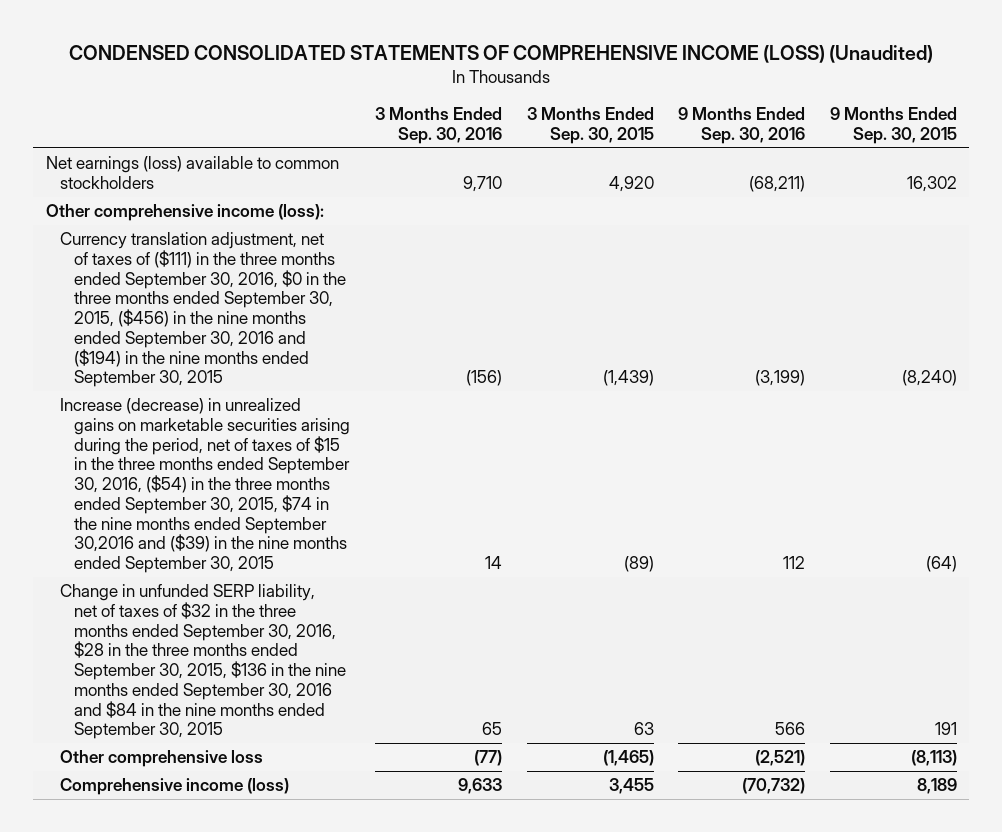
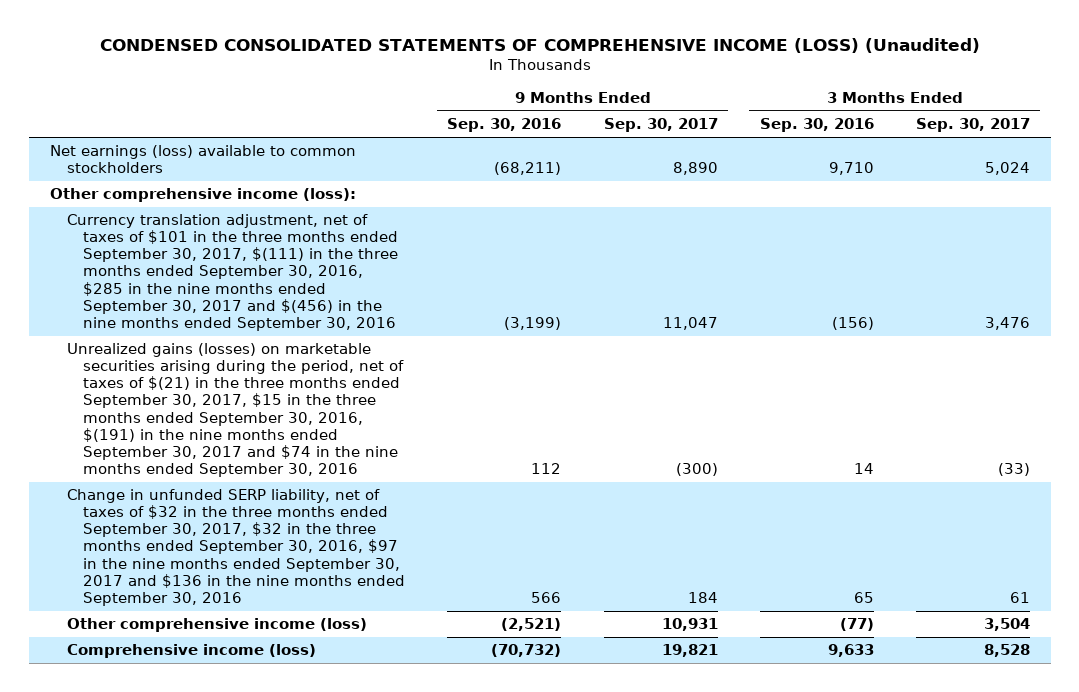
- | 3 Months Ended Sep. 30, 2016 | 3 Months Ended Sep. 30, 2015 | 9 Months Ended Sep. 30, 2016 | 9 Months Ended Sep. 30, 2015
+ | 9 Months Ended Sep. 30, 2016 | 9 Months Ended Sep. 30, 2017 | 3 Months Ended Sep. 30, 2016 | 3 Months Ended Sep. 30, 2017
- Currency translation adjustment, net of taxes of ($111) in the three months ended September 30, 2016, $0 in the three months ended September 30, 2015, ($456) in the nine months ended September 30, 2016 and ($194) in the nine months ended September 30, 2015 | (156) | (1,439) | (3,199) | (8,240)
- Increase (decrease) in unrealized gains on marketable securities arising during the period, net of taxes of $15 in the three months ended September 30, 2016, ($54) in the three months ended September 30, 2015, $74 in the nine months ended September 30,2016 and ($39) in the nine months ended September 30, 2015 | 14 | (89) | 112 | (64)
- Change in unfunded SERP liability, net of taxes of $32 in the three months ended September 30, 2016, $28 in the three months ended September 30, 2015, $136 in the nine months ended September 30, 2016 and $84 in the nine months ended September 30, 2015 | 65 | 63 | 566 | 191
- Other comprehensive loss | (77) | (1,465) | (2,521) | (8,113)
+ Currency translation adjustment, net of taxes of $101 in the three months ended September 30, 2017, $(111) in the three months ended September 30, 2016, $285 in the nine months ended September 30, 2017 and $(456) in the nine months ended September 30, 2016 | (3,199) | 11,047 | (156) | 3,476
+ Unrealized gains (losses) on marketable securities arising during the period, net of taxes of $(21) in the three months ended September 30, 2017, $15 in the three months ended September 30, 2016, $(191) in the nine months ended September 30, 2017 and $74 in the nine months ended September 30, 2016 | 112 | (300) | 14 | (33)
+ Change in unfunded SERP liability, net of taxes of $32 in the three months ended September 30, 2017, $32 in the three months ended September 30, 2016, $97 in the nine months ended September 30, 2017 and $136 in the nine months ended September 30, 2016 | 566 | 184 | 65 | 61
+ Other comprehensive income (loss) | (2,521) | 10,931 | (77) | 3,504

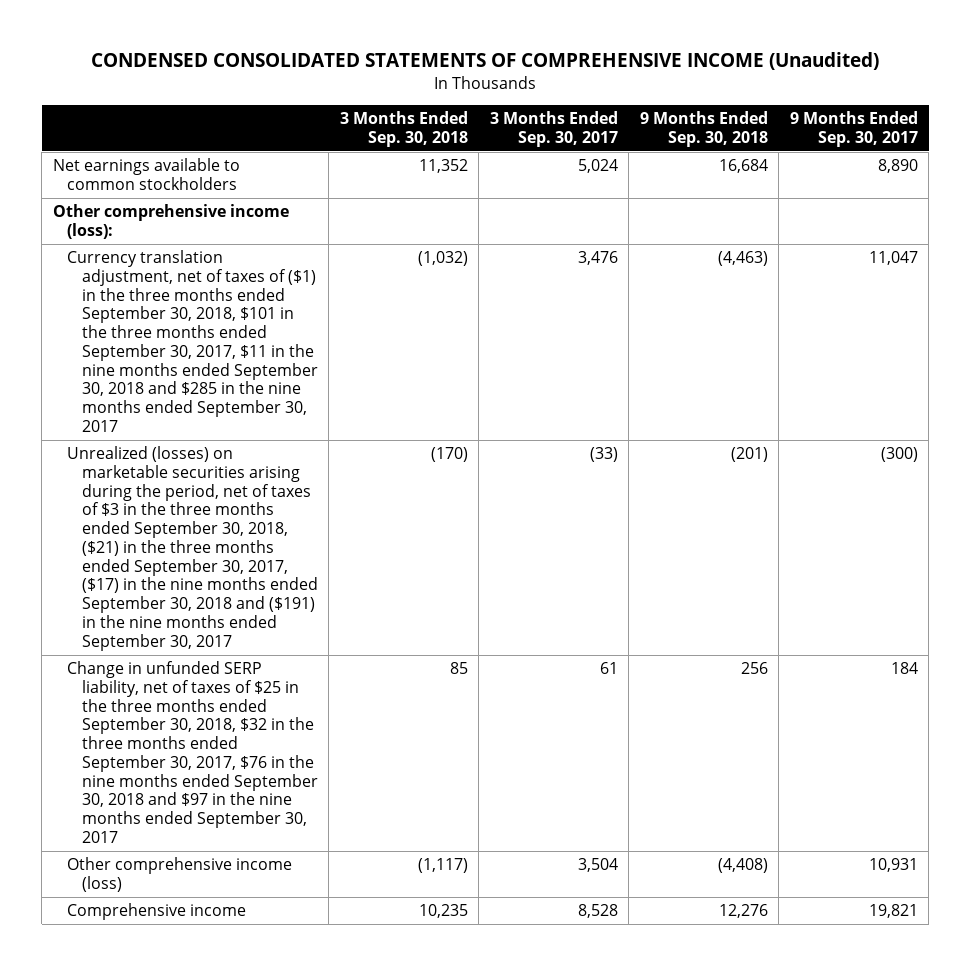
- CONDENSED CONSOLIDATED STATEMENTS OF COMPREHENSIVE INCOME (LOSS) (Unaudited)
+ CONDENSED CONSOLIDATED STATEMENTS OF COMPREHENSIVE INCOME (Unaudited)
- | 9 Months Ended Sep. 30, 2016 | 9 Months Ended Sep. 30, 2017 | 3 Months Ended Sep. 30, 2016 | 3 Months Ended Sep. 30, 2017
+ | 3 Months Ended Sep. 30, 2018 | 3 Months Ended Sep. 30, 2017 | 9 Months Ended Sep. 30, 2018 | 9 Months Ended Sep. 30, 2017
- Net earnings (loss) available to common stockholders | (68,211) | 8,890 | 9,710 | 5,024
+ Net earnings available to common stockholders | 11,352 | 5,024 | 16,684 | 8,890
- Currency translation adjustment, net of taxes of $101 in the three months ended September 30, 2017, $(111) in the three months ended September 30, 2016, $285 in the nine months ended September 30, 2017 and $(456) in the nine months ended September 30, 2016 | (3,199) | 11,047 | (156) | 3,476
- Unrealized gains (losses) on marketable securities arising during the period, net of taxes of $(21) in the three months ended September 30, 2017, $15 in the three months ended September 30, 2016, $(191) in the nine months ended September 30, 2017 and $74 in the nine months ended September 30, 2016 | 112 | (300) | 14 | (33)
- Change in unfunded SERP liability, net of taxes of $32 in the three months ended September 30, 2017, $32 in the three months ended September 30, 2016, $97 in the nine months ended September 30, 2017 and $136 in the nine months ended September 30, 2016 | 566 | 184 | 65 | 61
+ Currency translation adjustment, net of taxes of ($1) in the three months ended September 30, 2018, $101 in the three months ended September 30, 2017, $11 in the nine months ended September 30, 2018 and $285 in the nine months ended September 30, 2017 | (1,032) | 3,476 | (4,463) | 11,047
+ Unrealized (losses) on marketable securities arising during the period, net of taxes of $3 in the three months ended September 30, 2018, ($21) in the three months ended September 30, 2017, ($17) in the nine months ended September 30, 2018 and ($191) in the nine months ended September 30, 2017 | (170) | (33) | (201) | (300)
+ Change in unfunded SERP liability, net of taxes of $25 in the three months ended September 30, 2018, $32 in the three months ended September 30, 2017, $76 in the nine months ended September 30, 2018 and $97 in the nine months ended September 30, 2017 | 85 | 61 | 256 | 184
- Comprehensive income (loss) | (70,732) | 19,821 | 9,633 | 8,528
+ Comprehensive income | 10,235 | 8,528 | 12,276 | 19,821

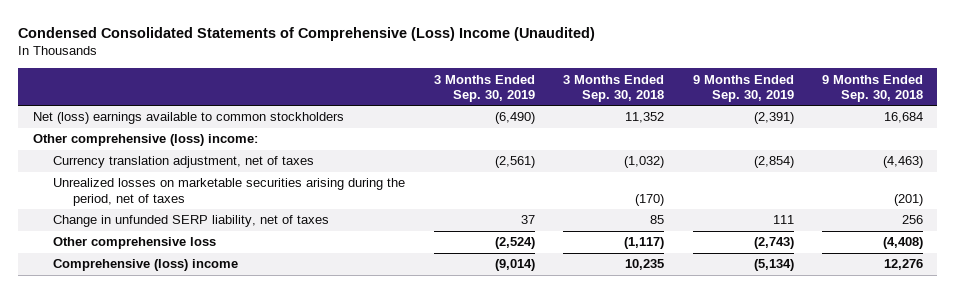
- CONDENSED CONSOLIDATED STATEMENTS OF COMPREHENSIVE INCOME (Unaudited)
+ Condensed Consolidated Statements of Comprehensive (Loss) Income (Unaudited)
- | 3 Months Ended Sep. 30, 2018 | 3 Months Ended Sep. 30, 2017 | 9 Months Ended Sep. 30, 2018 | 9 Months Ended Sep. 30, 2017
+ | 3 Months Ended Sep. 30, 2019 | 3 Months Ended Sep. 30, 2018 | 9 Months Ended Sep. 30, 2019 | 9 Months Ended Sep. 30, 2018
- Net earnings available to common stockholders | 11,352 | 5,024 | 16,684 | 8,890
- Other comprehensive income (loss):
- Currency translation adjustment, net of taxes of ($1) in the three months ended September 30, 2018, $101 in the three months ended September 30, 2017, $11 in the nine months ended September 30, 2018 and $285 in the nine months ended September 30, 2017 | (1,032) | 3,476 | (4,463) | 11,047
- Unrealized (losses) on marketable securities arising during the period, net of taxes of $3 in the three months ended September 30, 2018, ($21) in the three months ended September 30, 2017, ($17) in the nine months ended September 30, 2018 and ($191) in the nine months ended September 30, 2017 | (170) | (33) | (201) | (300)
- Change in unfunded SERP liability, net of taxes of $25 in the three months ended September 30, 2018, $32 in the three months ended September 30, 2017, $76 in the nine months ended September 30, 2018 and $97 in the nine months ended September 30, 2017 | 85 | 61 | 256 | 184
- Other comprehensive income (loss) | (1,117) | 3,504 | (4,408) | 10,931
- Comprehensive income | 10,235 | 8,528 | 12,276 | 19,821
+ Net (loss) earnings available to common stockholders | (6,490) | 11,352 | (2,391) | 16,684
+ Other comprehensive (loss) income:
+ Currency translation adjustment, net of taxes | (2,561) | (1,032) | (2,854) | (4,463)
+ Unrealized losses on marketable securities arising during the period, net of taxes | | (170) | | (201)
+ Change in unfunded SERP liability, net of taxes | 37 | 85 | 111 | 256
+ Other comprehensive loss | (2,524) | (1,117) | (2,743) | (4,408)
+ Comprehensive (loss) income | (9,014) | 10,235 | (5,134) | 12,276

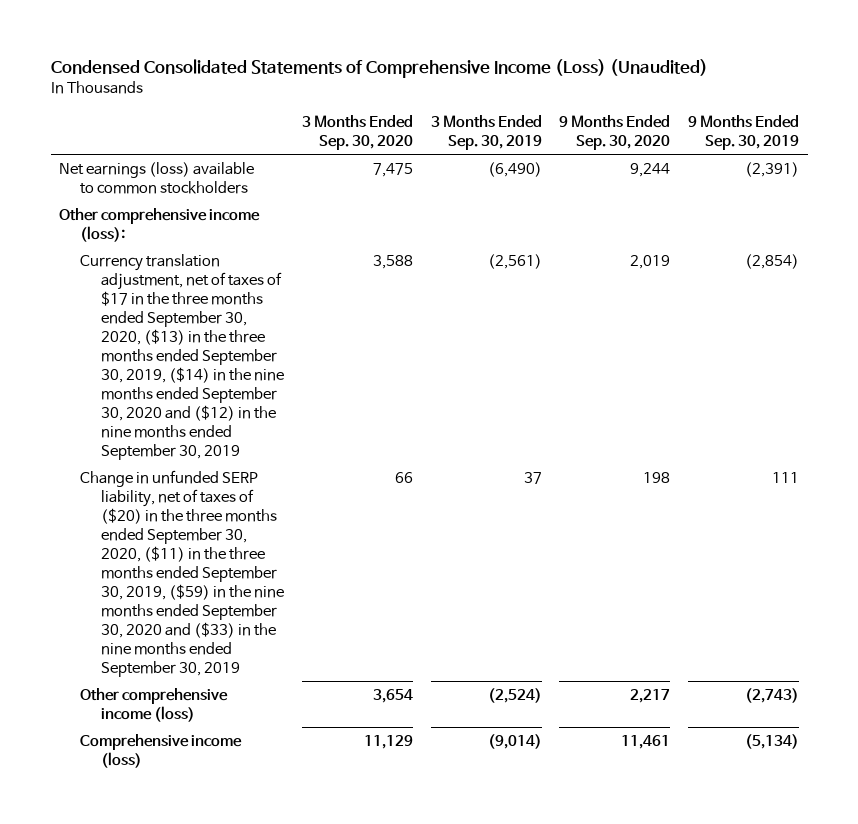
- Condensed Consolidated Statements of Comprehensive (Loss) Income (Unaudited)
+ Condensed Consolidated Statements of Comprehensive Income (Loss) (Unaudited)
- | 3 Months Ended Sep. 30, 2019 | 3 Months Ended Sep. 30, 2018 | 9 Months Ended Sep. 30, 2019 | 9 Months Ended Sep. 30, 2018
+ | 3 Months Ended Sep. 30, 2020 | 3 Months Ended Sep. 30, 2019 | 9 Months Ended Sep. 30, 2020 | 9 Months Ended Sep. 30, 2019
- Net (loss) earnings available to common stockholders | (6,490) | 11,352 | (2,391) | 16,684
- Other comprehensive (loss) income:
- Currency translation adjustment, net of taxes | (2,561) | (1,032) | (2,854) | (4,463)
- Unrealized losses on marketable securities arising during the period, net of taxes | | (170) | | (201)
- Change in unfunded SERP liability, net of taxes | 37 | 85 | 111 | 256
- Other comprehensive loss | (2,524) | (1,117) | (2,743) | (4,408)
- Comprehensive (loss) income | (9,014) | 10,235 | (5,134) | 12,276
+ Net earnings (loss) available to common stockholders | 7,475 | (6,490) | 9,244 | (2,391)
+ Other comprehensive income (loss):
+ Currency translation adjustment, net of taxes of $17 in the three months ended September 30, 2020, ($13) in the three months ended September 30, 2019, ($14) in the nine months ended September 30, 2020 and ($12) in the nine months ended September 30, 2019 | 3,588 | (2,561) | 2,019 | (2,854)
+ Change in unfunded SERP liability, net of taxes of ($20) in the three months ended September 30, 2020, ($11) in the three months ended September 30, 2019, ($59) in the nine months ended September 30, 2020 and ($33) in the nine months ended September 30, 2019 | 66 | 37 | 198 | 111
+ Other comprehensive income (loss) | 3,654 | (2,524) | 2,217 | (2,743)
+ Comprehensive income (loss) | 11,129 | (9,014) | 11,461 | (5,134)

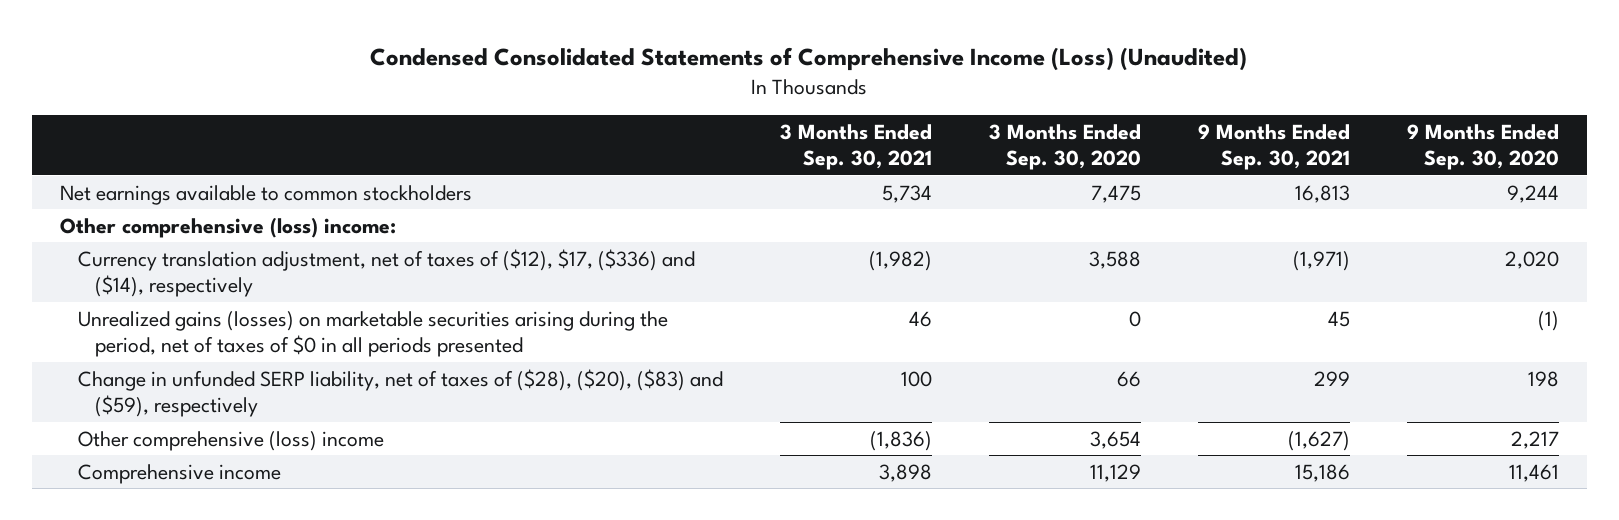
- | 3 Months Ended Sep. 30, 2020 | 3 Months Ended Sep. 30, 2019 | 9 Months Ended Sep. 30, 2020 | 9 Months Ended Sep. 30, 2019
+ | 3 Months Ended Sep. 30, 2021 | 3 Months Ended Sep. 30, 2020 | 9 Months Ended Sep. 30, 2021 | 9 Months Ended Sep. 30, 2020
- Net earnings (loss) available to common stockholders | 7,475 | (6,490) | 9,244 | (2,391)
- Other comprehensive income (loss):
- Currency translation adjustment, net of taxes of $17 in the three months ended September 30, 2020, ($13) in the three months ended September 30, 2019, ($14) in the nine months ended September 30, 2020 and ($12) in the nine months ended September 30, 2019 | 3,588 | (2,561) | 2,019 | (2,854)
- Change in unfunded SERP liability, net of taxes of ($20) in the three months ended September 30, 2020, ($11) in the three months ended September 30, 2019, ($59) in the nine months ended September 30, 2020 and ($33) in the nine months ended September 30, 2019 | 66 | 37 | 198 | 111
- Other comprehensive income (loss) | 3,654 | (2,524) | 2,217 | (2,743)
- Comprehensive income (loss) | 11,129 | (9,014) | 11,461 | (5,134)
+ Net earnings available to common stockholders | 5,734 | 7,475 | 16,813 | 9,244
+ Other comprehensive (loss) income:
+ Currency translation adjustment, net of taxes of ($12), $17, ($336) and ($14), respectively | (1,982) | 3,588 | (1,971) | 2,020
+ Unrealized gains (losses) on marketable securities arising during the period, net of taxes of $0 in all periods presented | 46 | 0 | 45 | (1)
+ Change in unfunded SERP liability, net of taxes of ($28), ($20), ($83) and ($59), respectively | 100 | 66 | 299 | 198
+ Other comprehensive (loss) income | (1,836) | 3,654 | (1,627) | 2,217
+ Comprehensive income | 3,898 | 11,129 | 15,186 | 11,461

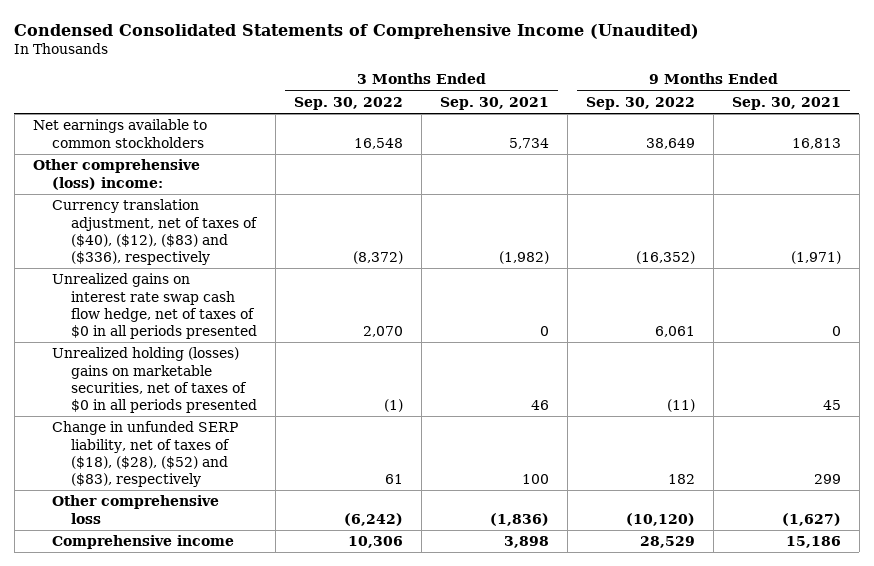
- Condensed Consolidated Statements of Comprehensive Income (Loss) (Unaudited)
+ Condensed Consolidated Statements of Comprehensive Income (Unaudited)
- | 3 Months Ended Sep. 30, 2021 | 3 Months Ended Sep. 30, 2020 | 9 Months Ended Sep. 30, 2021 | 9 Months Ended Sep. 30, 2020
+ | 3 Months Ended Sep. 30, 2022 | 3 Months Ended Sep. 30, 2021 | 9 Months Ended Sep. 30, 2022 | 9 Months Ended Sep. 30, 2021
- Currency translation adjustment, net of taxes of ($12), $17, ($336) and ($14), respectively | (1,982) | 3,588 | (1,971) | 2,020
- Unrealized gains (losses) on marketable securities arising during the period, net of taxes of $0 in all periods presented | 46 | 0 | 45 | (1)
- Change in unfunded SERP liability, net of taxes of ($28), ($20), ($83) and ($59), respectively | 100 | 66 | 299 | 198
- Other comprehensive (loss) income | (1,836) | 3,654 | (1,627) | 2,217
+ Currency translation adjustment, net of taxes of ($40), ($12), ($83) and ($336), respectively | (8,372) | (1,982) | (16,352) | (1,971)
+ Unrealized gains on interest rate swap cash flow hedge, net of taxes of $0 in all periods presented | 2,070 | 0 | 6,061 | 0
+ Unrealized holding (losses) gains on marketable securities, net of taxes of $0 in all periods presented | (1) | 46 | (11) | 45
+ Change in unfunded SERP liability, net of taxes of ($18), ($28), ($52) and ($83), respectively | 61 | 100 | 182 | 299
+ Other comprehensive loss | (6,242) | (1,836) | (10,120) | (1,627)

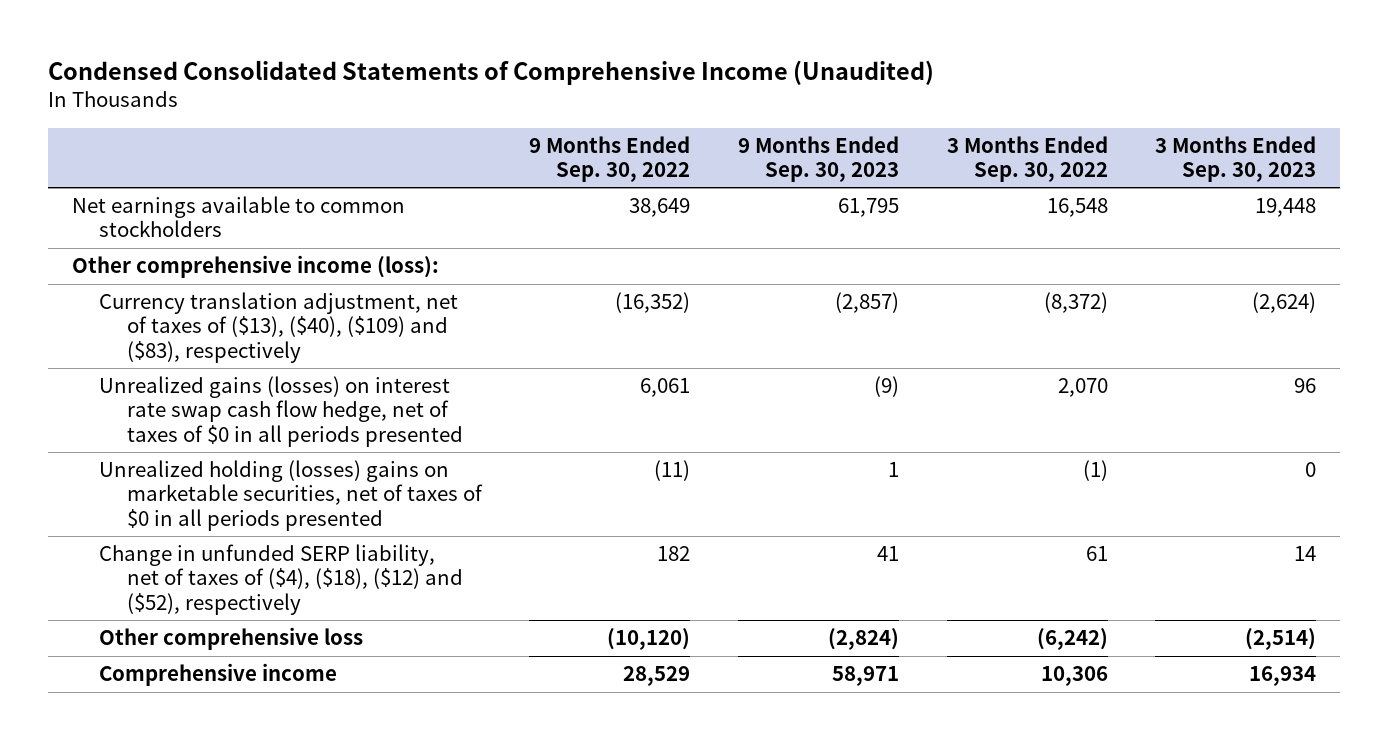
- | 3 Months Ended Sep. 30, 2022 | 3 Months Ended Sep. 30, 2021 | 9 Months Ended Sep. 30, 2022 | 9 Months Ended Sep. 30, 2021
+ | 9 Months Ended Sep. 30, 2022 | 9 Months Ended Sep. 30, 2023 | 3 Months Ended Sep. 30, 2022 | 3 Months Ended Sep. 30, 2023
- Other comprehensive (loss) income:
- Currency translation adjustment, net of taxes of ($40), ($12), ($83) and ($336), respectively | (8,372) | (1,982) | (16,352) | (1,971)
- Unrealized gains on interest rate swap cash flow hedge, net of taxes of $0 in all periods presented | 2,070 | 0 | 6,061 | 0
+ Other comprehensive income (loss):
+ Currency translation adjustment, net of taxes of ($13), ($40), ($109) and ($83), respectively | (16,352) | (2,857) | (8,372) | (2,624)
+ Unrealized gains (losses) on interest rate swap cash flow hedge, net of taxes of $0 in all periods presented | 6,061 | (9) | 2,070 | 96
- Change in unfunded SERP liability, net of taxes of ($18), ($28), ($52) and ($83), respectively | 61 | 100 | 182 | 299
+ Change in unfunded SERP liability, net of taxes of ($4), ($18), ($12) and ($52), respectively | 182 | 41 | 61 | 14

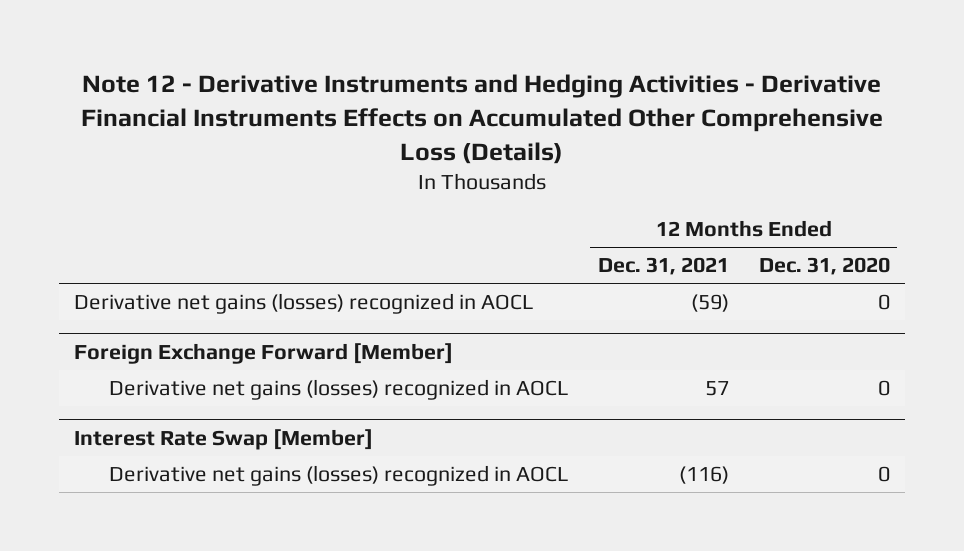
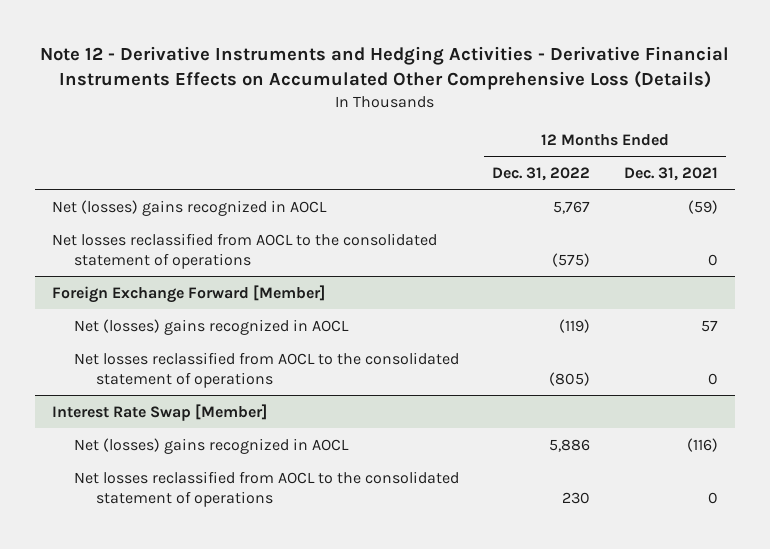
- | 12 Months Ended Dec. 31, 2021 | 12 Months Ended Dec. 31, 2020
+ | 12 Months Ended Dec. 31, 2022 | 12 Months Ended Dec. 31, 2021
- Derivative net gains (losses) recognized in AOCL | (59) | 0
+ Net (losses) gains recognized in AOCL | 5,767 | (59)
+ Net losses reclassified from AOCL to the consolidated statement of operations | (575) | 0
@ Foreign Exchange Forward [Member]
- Derivative net gains (losses) recognized in AOCL | 57 | 0
+ Net (losses) gains recognized in AOCL | (119) | 57
+ Net losses reclassified from AOCL to the consolidated statement of operations | (805) | 0
@ Interest Rate Swap [Member]
- Derivative net gains (losses) recognized in AOCL | (116) | 0
+ Net (losses) gains recognized in AOCL | 5,886 | (116)
+ Net losses reclassified from AOCL to the consolidated statement of operations | 230 | 0

